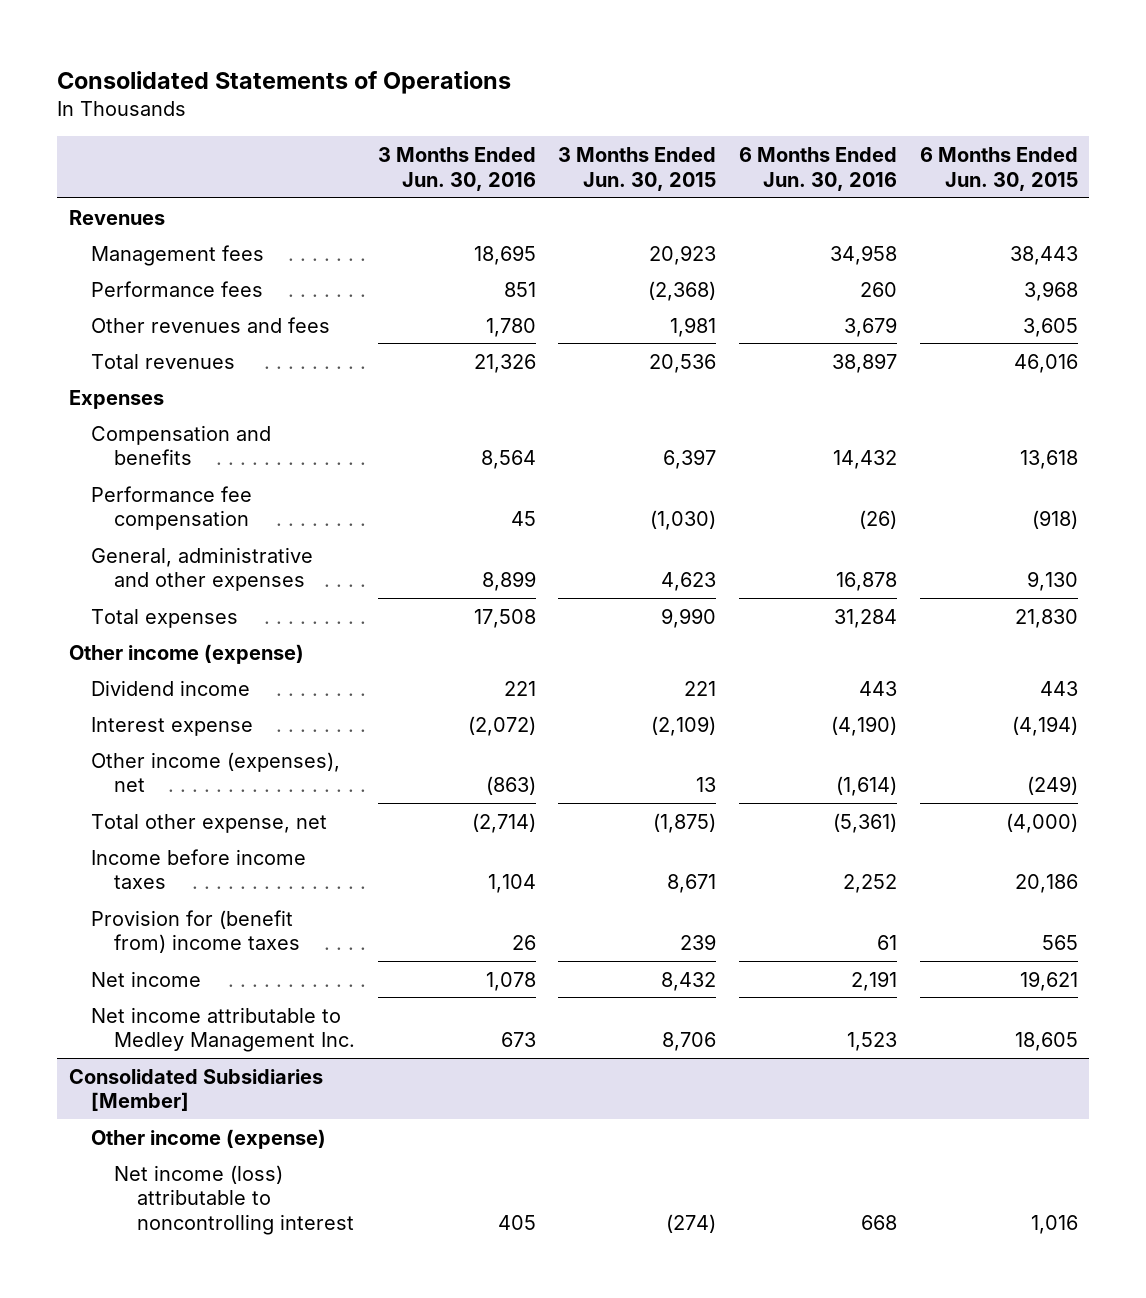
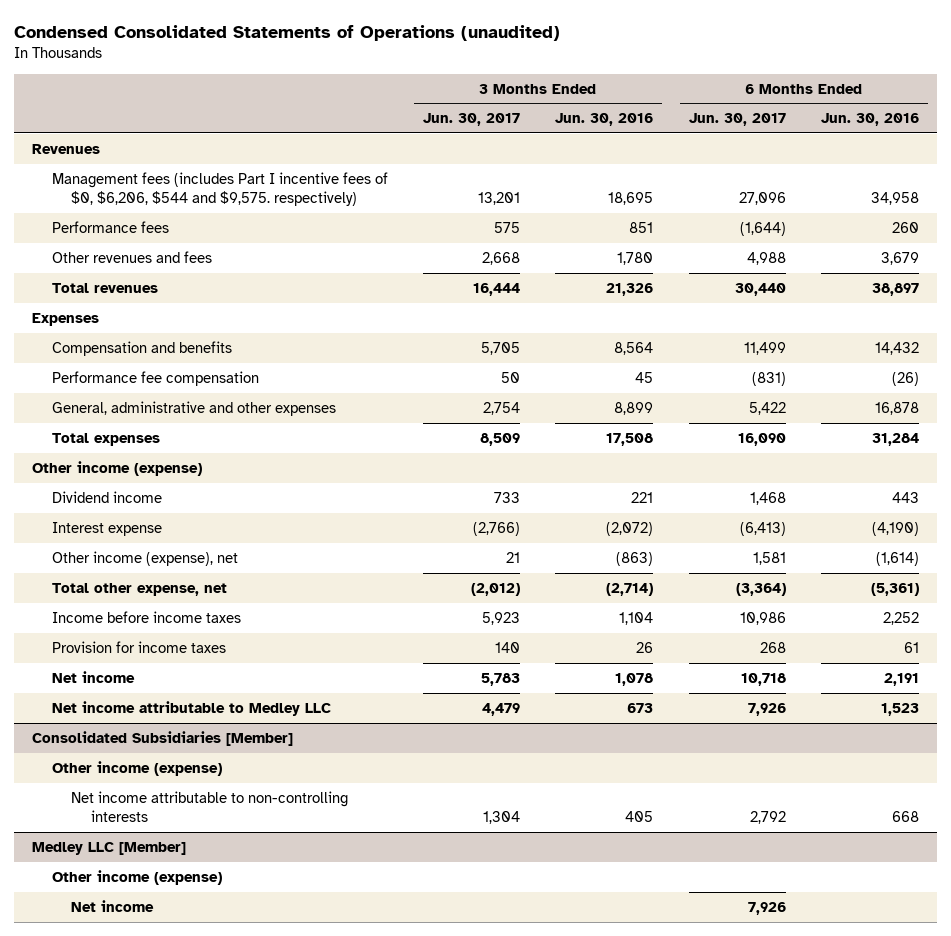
- Consolidated Statements of Operations
+ Condensed Consolidated Statements of Operations (unaudited)
- | 3 Months Ended Jun. 30, 2016 | 3 Months Ended Jun. 30, 2015 | 6 Months Ended Jun. 30, 2016 | 6 Months Ended Jun. 30, 2015
+ | 3 Months Ended Jun. 30, 2017 | 3 Months Ended Jun. 30, 2016 | 6 Months Ended Jun. 30, 2017 | 6 Months Ended Jun. 30, 2016
- Management fees | 18,695 | 20,923 | 34,958 | 38,443
+ Management fees (includes Part I incentive fees of $0, $6,206, $544 and $9,575. respectively) | 13,201 | 18,695 | 27,096 | 34,958
- Other income (expenses), net | (863) | 13 | (1,614) | (249)
+ Other income (expense), net | 21 | (863) | 1,581 | (1,614)
- Provision for (benefit from) income taxes | 26 | 239 | 61 | 565
+ Provision for income taxes | 140 | 26 | 268 | 61
- Net income attributable to Medley Management Inc. | 673 | 8,706 | 1,523 | 18,605
+ Net income attributable to Medley LLC | 4,479 | 673 | 7,926 | 1,523
@ Consolidated Subsidiaries [Member]
- Net income (loss) attributable to noncontrolling interest | 405 | (274) | 668 | 1,016
+ Net income attributable to non-controlling interests | 1,304 | 405 | 2,792 | 668
+ Medley LLC [Member]
+ Other income (expense)
+ Net income | | | 7,926 |

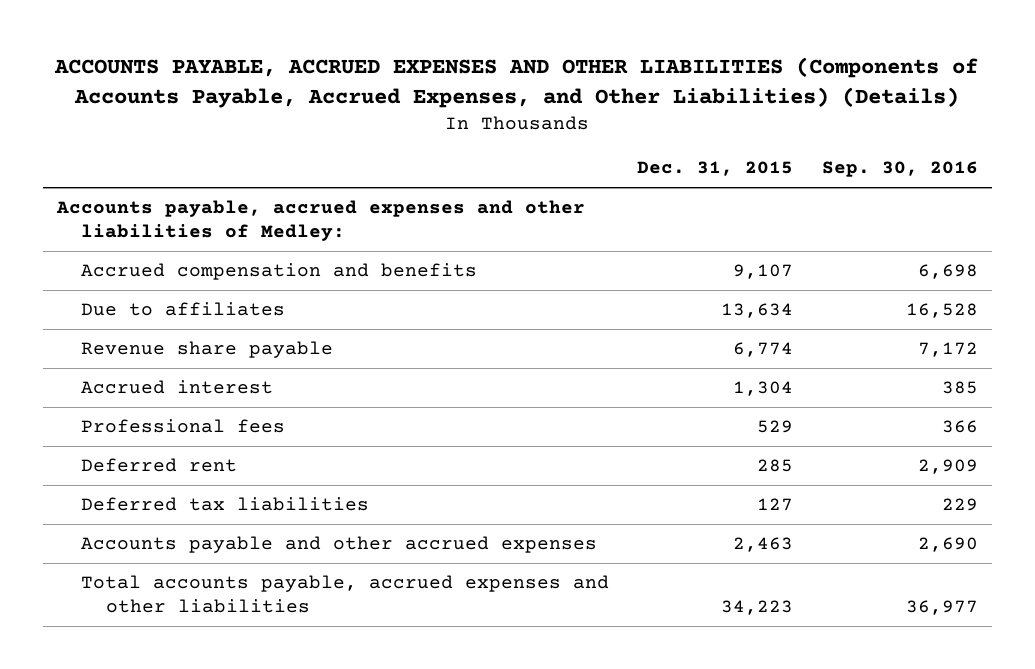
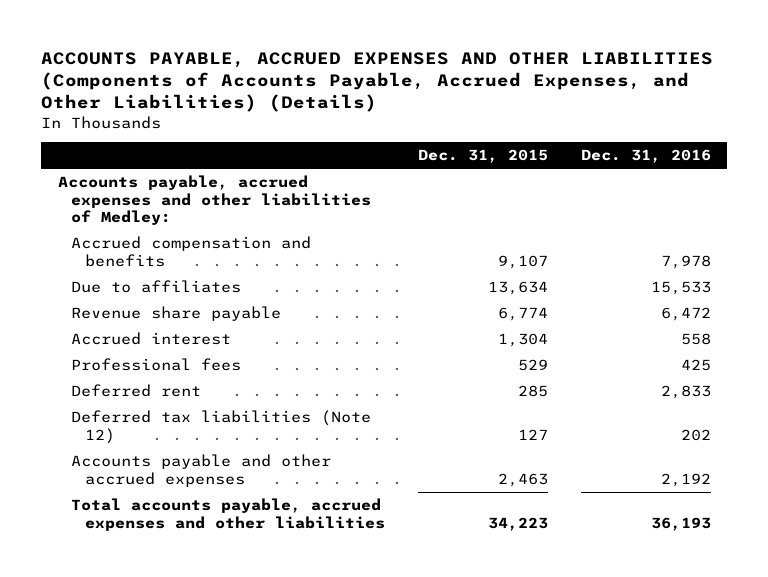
- | Dec. 31, 2015 | Sep. 30, 2016
+ | Dec. 31, 2015 | Dec. 31, 2016
- Deferred tax liabilities | 127 | 229
+ Deferred tax liabilities (Note 12) | 127 | 202

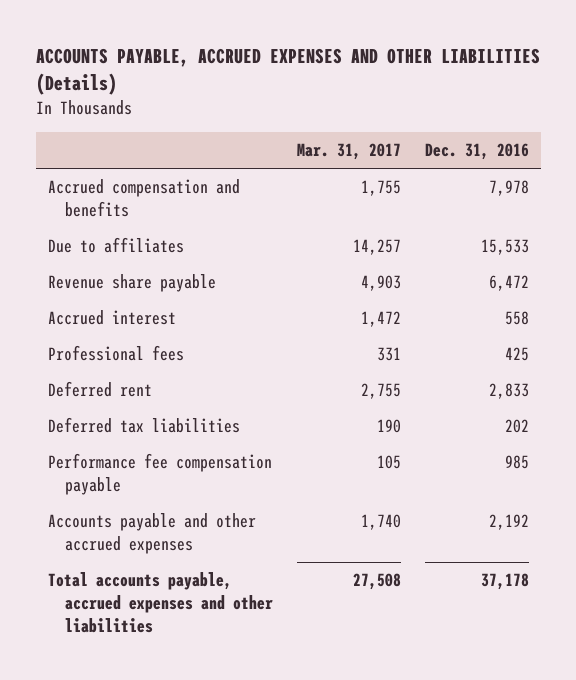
- ACCOUNTS PAYABLE, ACCRUED EXPENSES AND OTHER LIABILITIES (Components of Accounts Payable, Accrued Expenses, and Other Liabilities) (Details)
+ ACCOUNTS PAYABLE, ACCRUED EXPENSES AND OTHER LIABILITIES (Details)
- | Dec. 31, 2015 | Dec. 31, 2016
+ | Mar. 31, 2017 | Dec. 31, 2016
- Accounts payable, accrued expenses and other liabilities of Medley:
- Deferred tax liabilities (Note 12) | 127 | 202
+ Deferred tax liabilities | 190 | 202
+ Performance fee compensation payable | 105 | 985
- Total accounts payable, accrued expenses and other liabilities | 34,223 | 36,193
+ Total accounts payable, accrued expenses and other liabilities | 27,508 | 37,178

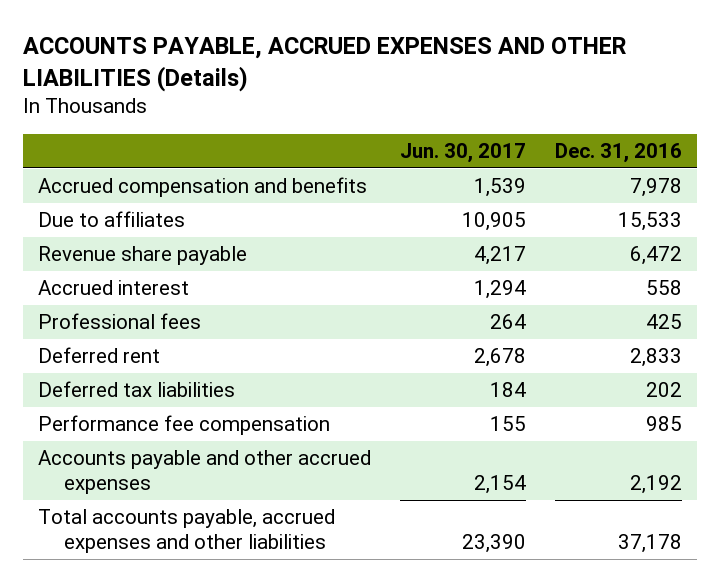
- | Mar. 31, 2017 | Dec. 31, 2016
+ | Jun. 30, 2017 | Dec. 31, 2016
- Performance fee compensation payable | 105 | 985
+ Performance fee compensation | 155 | 985

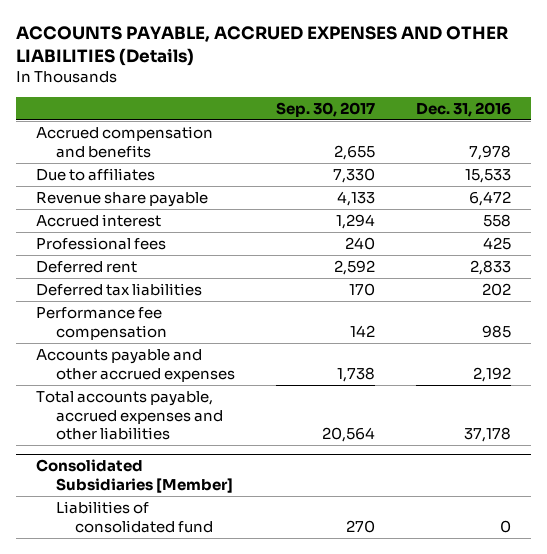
- | Jun. 30, 2017 | Dec. 31, 2016
+ | Sep. 30, 2017 | Dec. 31, 2016
+ Consolidated Subsidiaries [Member]
+ Liabilities of consolidated fund | 270 | 0

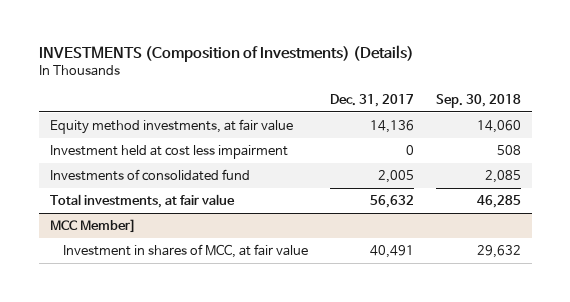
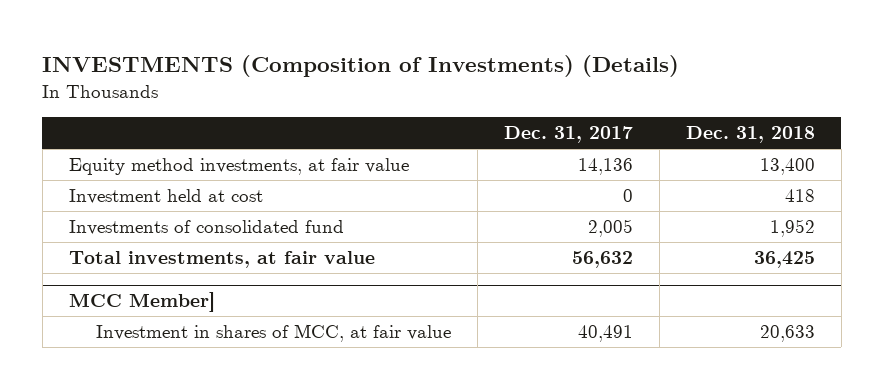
- | Dec. 31, 2017 | Sep. 30, 2018
+ | Dec. 31, 2017 | Dec. 31, 2018
- Investment held at cost less impairment | 0 | 508
+ Investment held at cost | 0 | 418

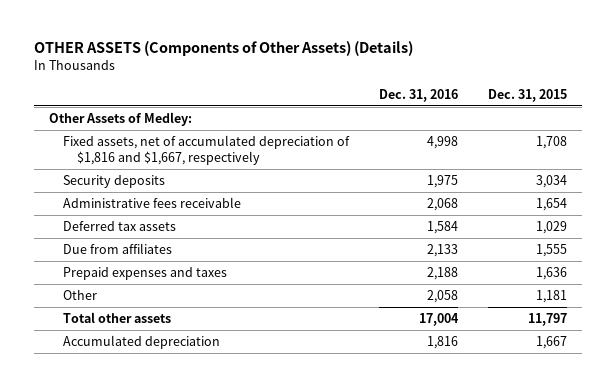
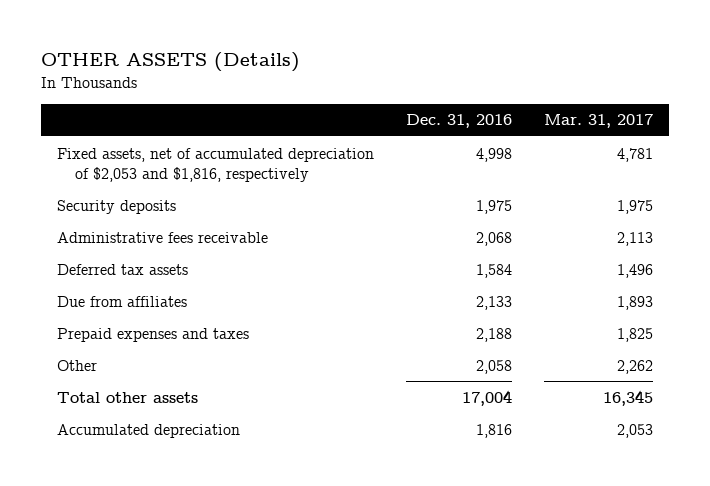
- OTHER ASSETS (Components of Other Assets) (Details)
+ OTHER ASSETS (Details)
- | Dec. 31, 2016 | Dec. 31, 2015
+ | Dec. 31, 2016 | Mar. 31, 2017
- Other Assets of Medley:
- Fixed assets, net of accumulated depreciation of $1,816 and $1,667, respectively | 4,998 | 1,708
+ Fixed assets, net of accumulated depreciation of $2,053 and $1,816, respectively | 4,998 | 4,781

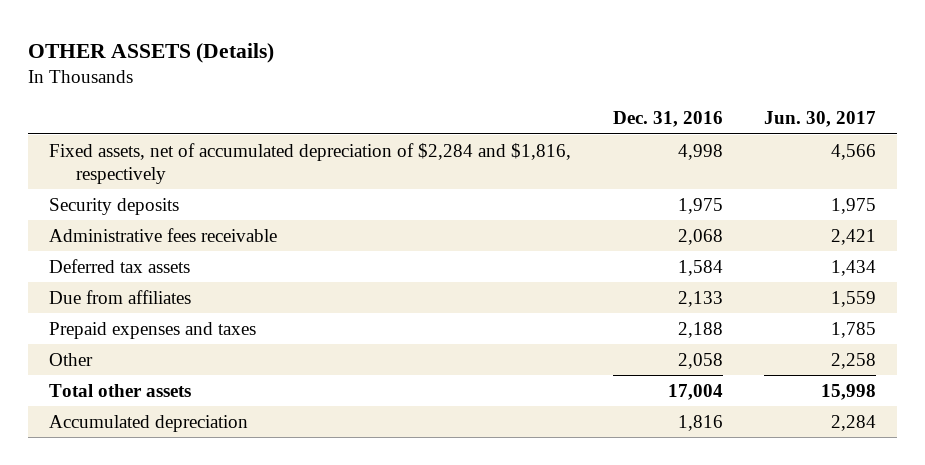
- | Dec. 31, 2016 | Mar. 31, 2017
+ | Dec. 31, 2016 | Jun. 30, 2017
- Fixed assets, net of accumulated depreciation of $2,053 and $1,816, respectively | 4,998 | 4,781
+ Fixed assets, net of accumulated depreciation of $2,284 and $1,816, respectively | 4,998 | 4,566

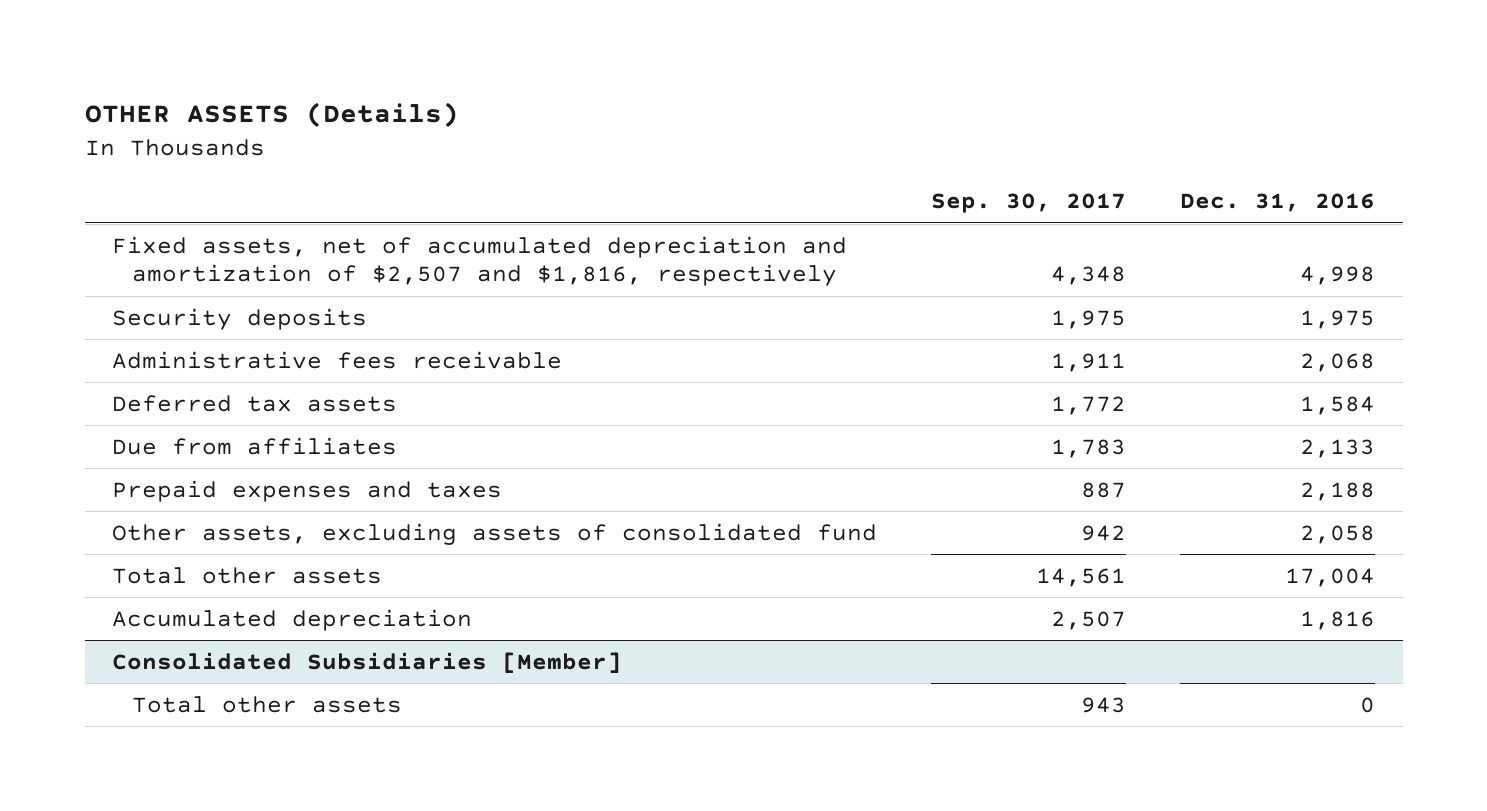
- | Dec. 31, 2016 | Jun. 30, 2017
+ | Sep. 30, 2017 | Dec. 31, 2016
- Fixed assets, net of accumulated depreciation of $2,284 and $1,816, respectively | 4,998 | 4,566
+ Fixed assets, net of accumulated depreciation and amortization of $2,507 and $1,816, respectively | 4,348 | 4,998
- Other | 2,058 | 2,258
+ Other assets, excluding assets of consolidated fund | 942 | 2,058
+ Consolidated Subsidiaries [Member]
+ Total other assets | 943 | 0

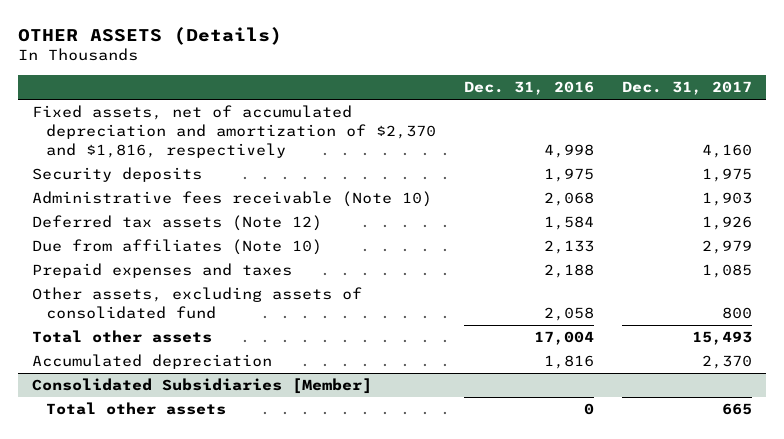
- | Sep. 30, 2017 | Dec. 31, 2016
+ | Dec. 31, 2016 | Dec. 31, 2017
- Fixed assets, net of accumulated depreciation and amortization of $2,507 and $1,816, respectively | 4,348 | 4,998
+ Fixed assets, net of accumulated depreciation and amortization of $2,370 and $1,816, respectively | 4,998 | 4,160
- Administrative fees receivable | 1,911 | 2,068
- Deferred tax assets | 1,772 | 1,584
- Due from affiliates | 1,783 | 2,133
+ Administrative fees receivable (Note 10) | 2,068 | 1,903
+ Deferred tax assets (Note 12) | 1,584 | 1,926
+ Due from affiliates (Note 10) | 2,133 | 2,979

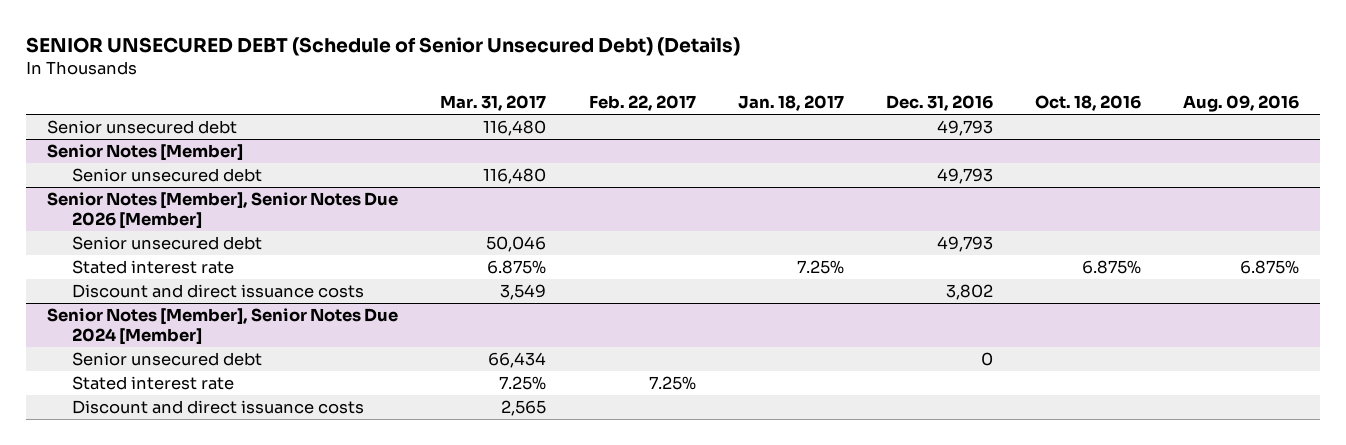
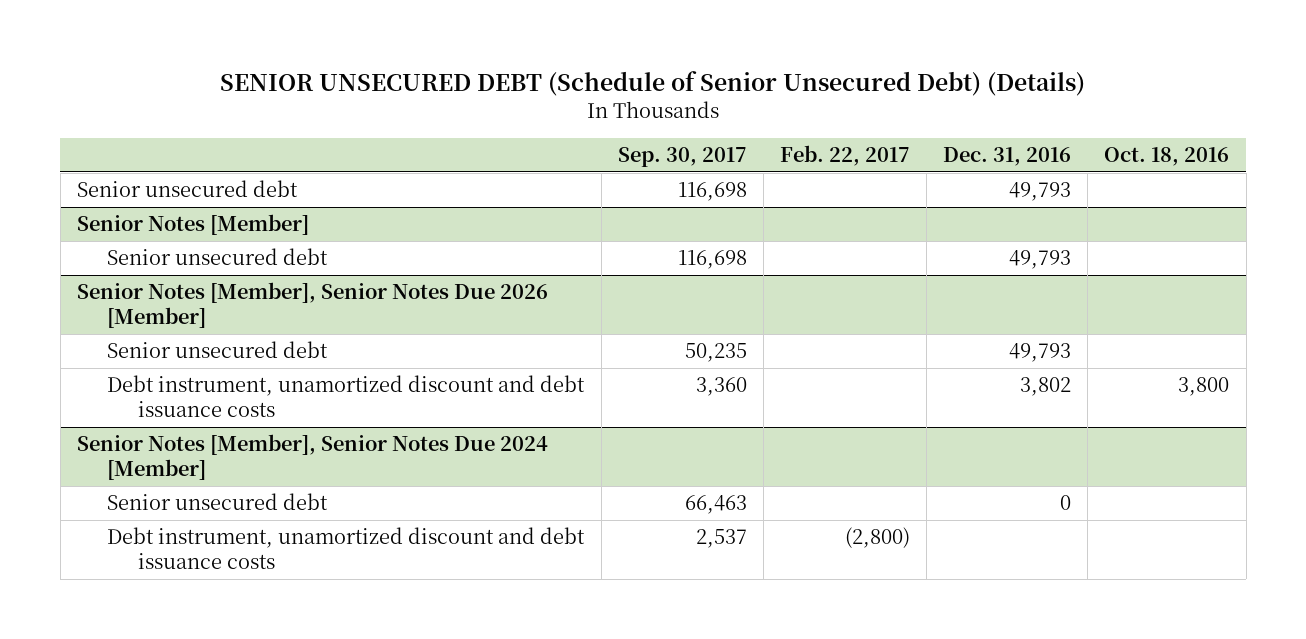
- | Mar. 31, 2017 | Feb. 22, 2017 | Jan. 18, 2017 | Dec. 31, 2016 | Oct. 18, 2016 | Aug. 09, 2016
+ | Sep. 30, 2017 | Feb. 22, 2017 | Dec. 31, 2016 | Oct. 18, 2016
@ Senior Notes [Member], Senior Notes Due 2026 [Member]
- Stated interest rate | 6.875% | | 7.25% | | 6.875% | 6.875%
- Discount and direct issuance costs | 3,549 | | | 3,802 | |
+ Debt instrument, unamortized discount and debt issuance costs | 3,360 | | 3,802 | 3,800
@ Senior Notes [Member], Senior Notes Due 2024 [Member]
- Stated interest rate | 7.25% | 7.25% | | | |
- Discount and direct issuance costs | 2,565 | | | | |
+ Debt instrument, unamortized discount and debt issuance costs | 2,537 | (2,800) | |

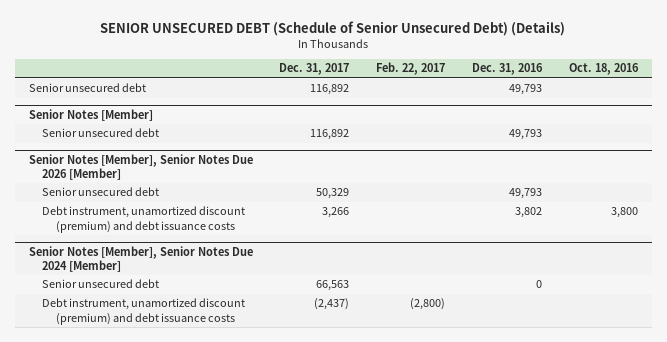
- | Sep. 30, 2017 | Feb. 22, 2017 | Dec. 31, 2016 | Oct. 18, 2016
+ | Dec. 31, 2017 | Feb. 22, 2017 | Dec. 31, 2016 | Oct. 18, 2016
@ Senior Notes [Member], Senior Notes Due 2026 [Member]
- Debt instrument, unamortized discount and debt issuance costs | 3,360 | | 3,802 | 3,800
+ Debt instrument, unamortized discount (premium) and debt issuance costs | 3,266 | | 3,802 | 3,800
@ Senior Notes [Member], Senior Notes Due 2024 [Member]
- Debt instrument, unamortized discount and debt issuance costs | 2,537 | (2,800) | |
+ Debt instrument, unamortized discount (premium) and debt issuance costs | (2,437) | (2,800) | |

